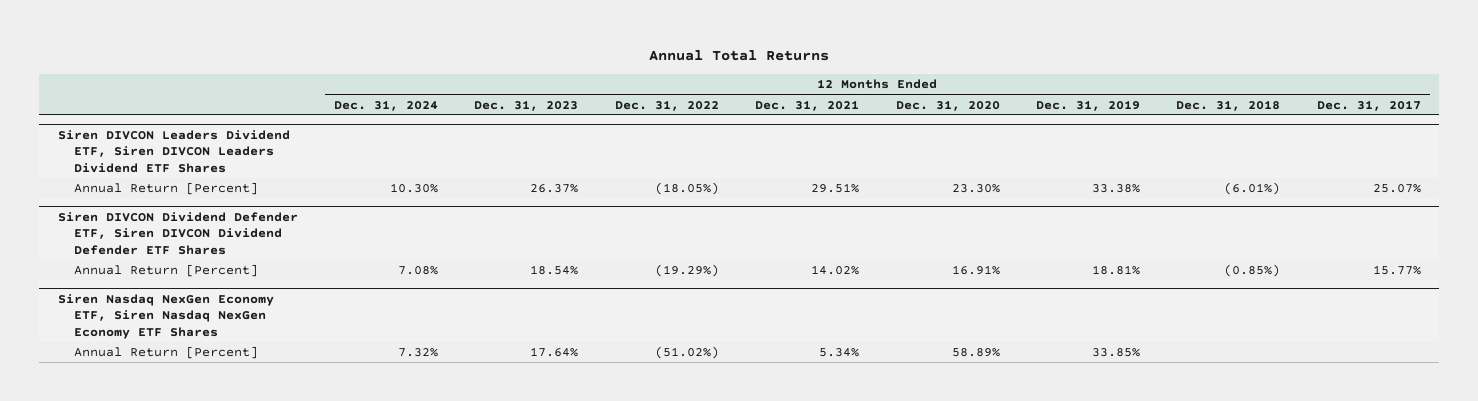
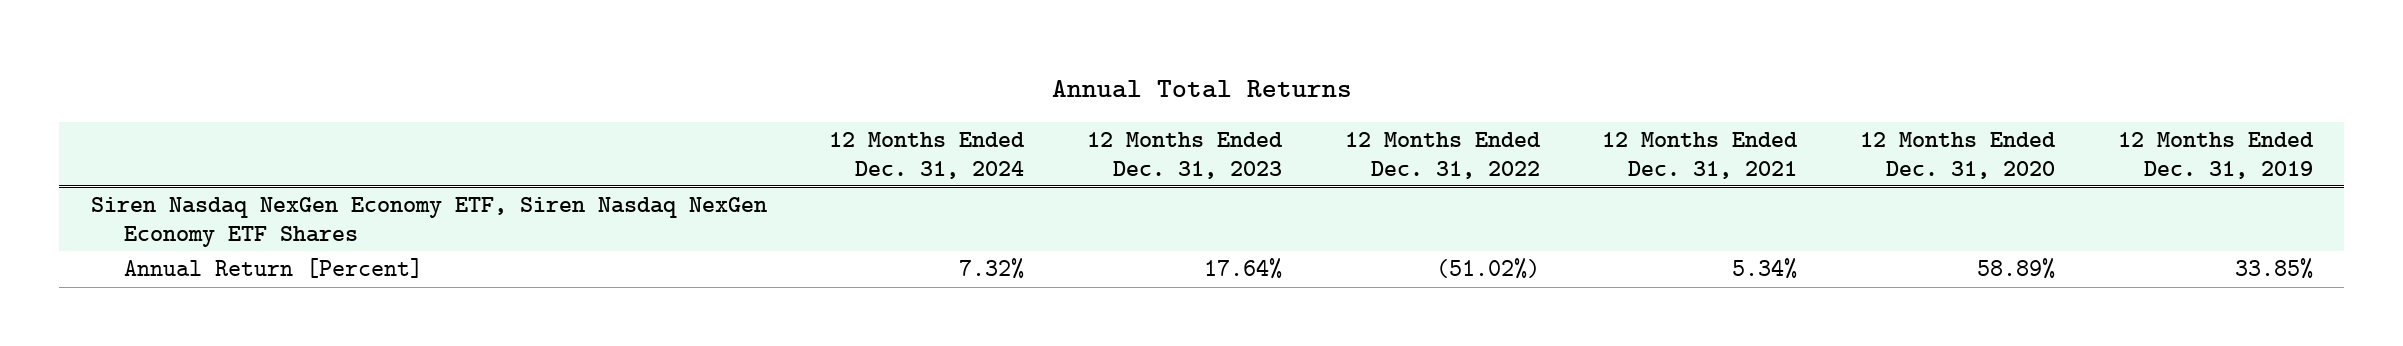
- | 12 Months Ended Dec. 31, 2024 | 12 Months Ended Dec. 31, 2023 | 12 Months Ended Dec. 31, 2022 | 12 Months Ended Dec. 31, 2021 | 12 Months Ended Dec. 31, 2020 | 12 Months Ended Dec. 31, 2019 | 12 Months Ended Dec. 31, 2018 | 12 Months Ended Dec. 31, 2017
+ | 12 Months Ended Dec. 31, 2024 | 12 Months Ended Dec. 31, 2023 | 12 Months Ended Dec. 31, 2022 | 12 Months Ended Dec. 31, 2021 | 12 Months Ended Dec. 31, 2020 | 12 Months Ended Dec. 31, 2019
- Siren DIVCON Leaders Dividend ETF, Siren DIVCON Leaders Dividend ETF Shares
- Annual Return [Percent] | 10.30% | 26.37% | (18.05%) | 29.51% | 23.30% | 33.38% | (6.01%) | 25.07%
- Siren DIVCON Dividend Defender ETF, Siren DIVCON Dividend Defender ETF Shares
- Annual Return [Percent] | 7.08% | 18.54% | (19.29%) | 14.02% | 16.91% | 18.81% | (0.85%) | 15.77%

